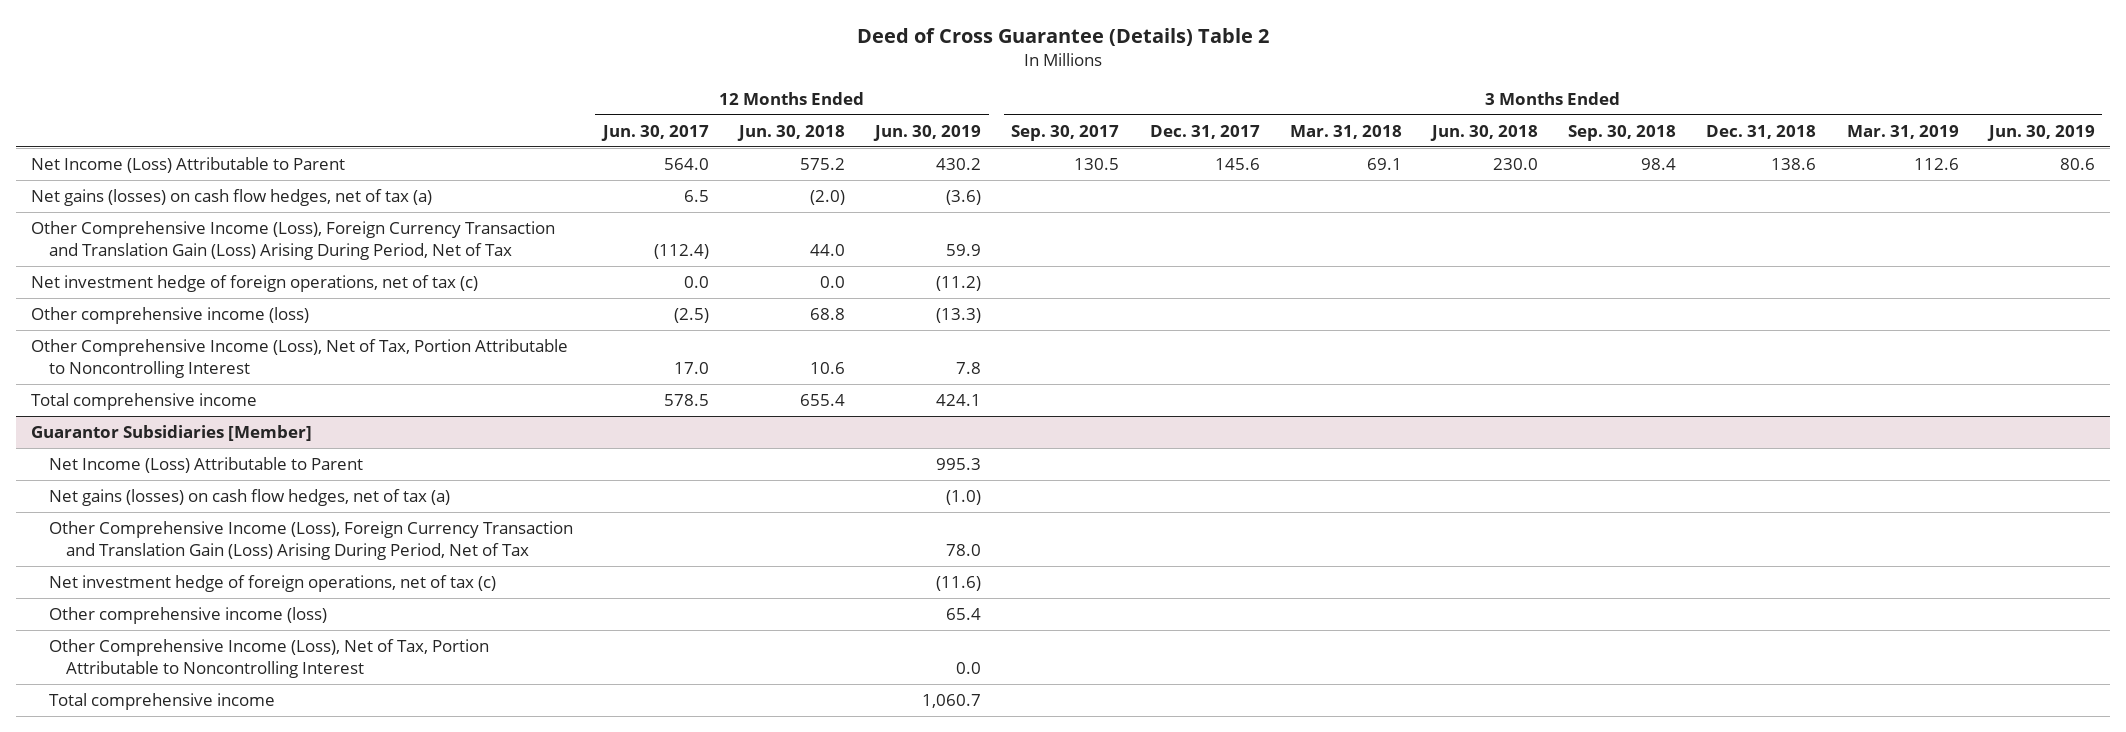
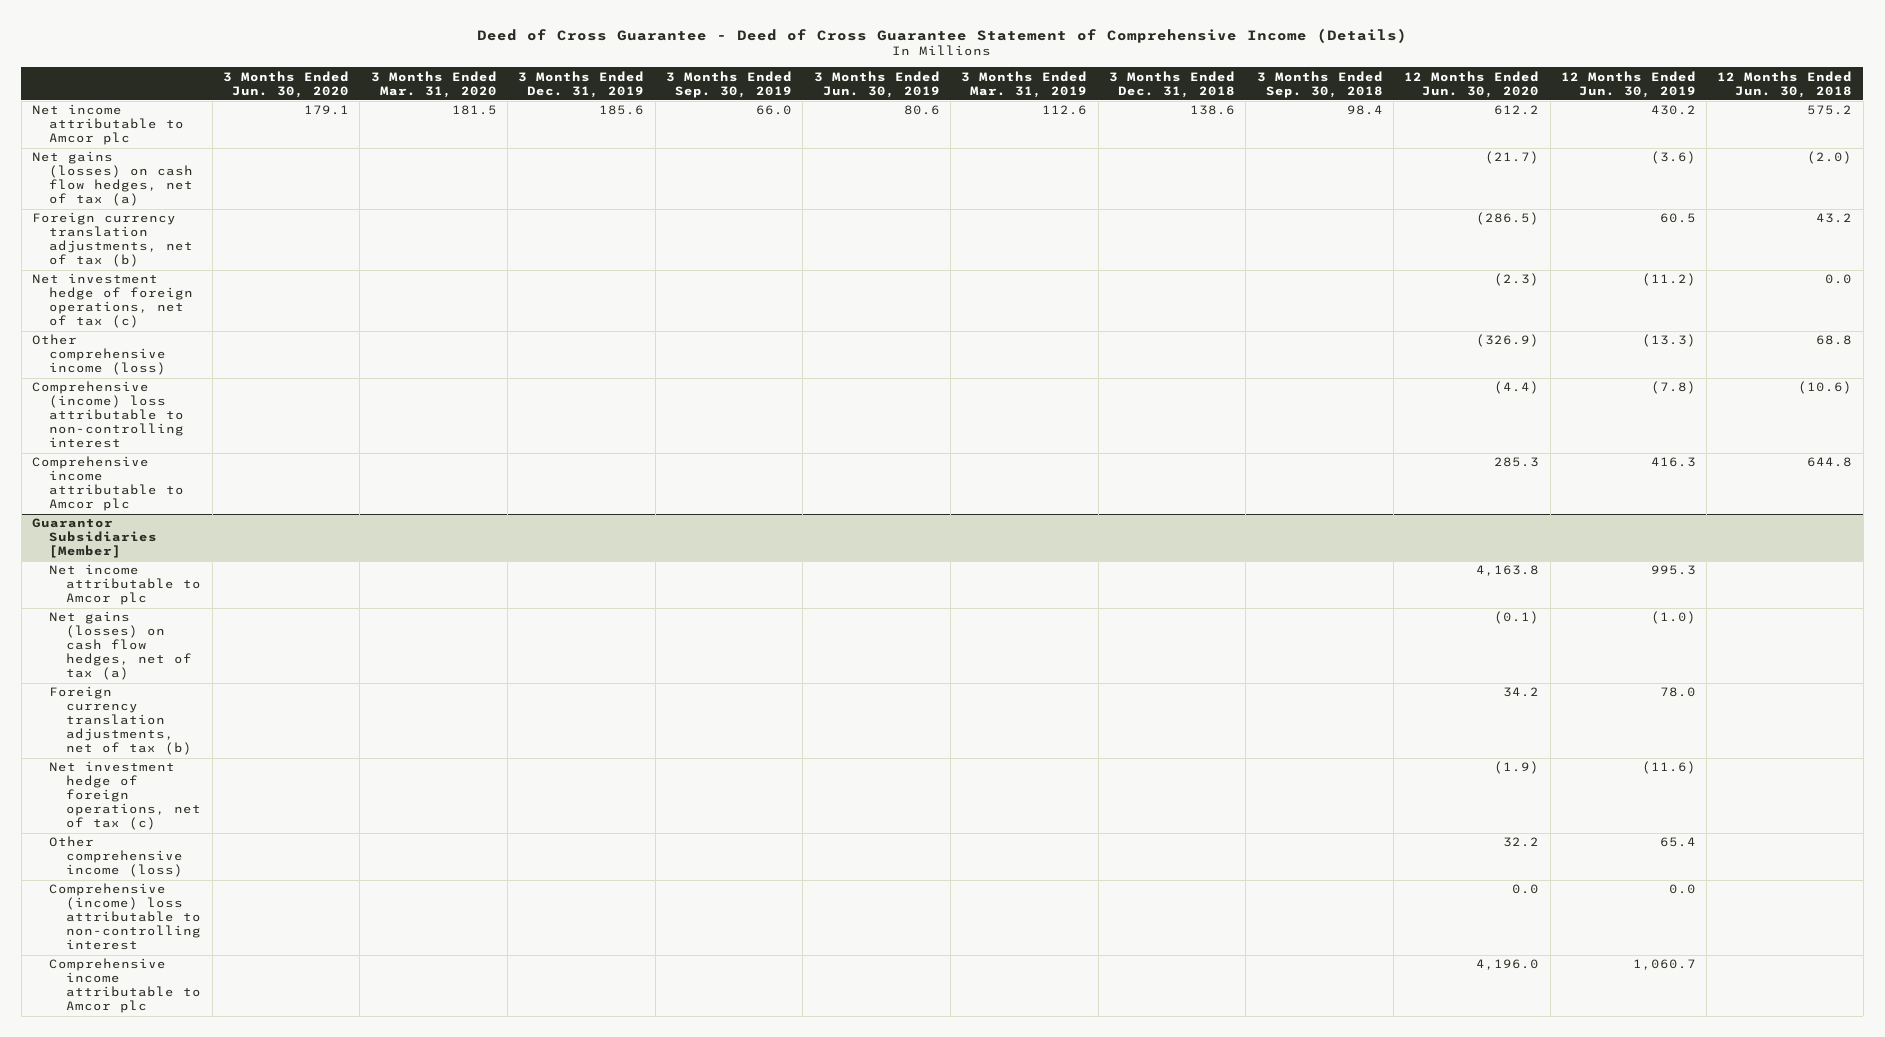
- Deed of Cross Guarantee (Details) Table 2
+ Deed of Cross Guarantee - Deed of Cross Guarantee Statement of Comprehensive Income (Details)
- | 12 Months Ended Jun. 30, 2017 | 12 Months Ended Jun. 30, 2018 | 12 Months Ended Jun. 30, 2019 | 3 Months Ended Sep. 30, 2017 | 3 Months Ended Dec. 31, 2017 | 3 Months Ended Mar. 31, 2018 | 3 Months Ended Jun. 30, 2018 | 3 Months Ended Sep. 30, 2018 | 3 Months Ended Dec. 31, 2018 | 3 Months Ended Mar. 31, 2019 | 3 Months Ended Jun. 30, 2019
+ | 3 Months Ended Jun. 30, 2020 | 3 Months Ended Mar. 31, 2020 | 3 Months Ended Dec. 31, 2019 | 3 Months Ended Sep. 30, 2019 | 3 Months Ended Jun. 30, 2019 | 3 Months Ended Mar. 31, 2019 | 3 Months Ended Dec. 31, 2018 | 3 Months Ended Sep. 30, 2018 | 12 Months Ended Jun. 30, 2020 | 12 Months Ended Jun. 30, 2019 | 12 Months Ended Jun. 30, 2018
- Net Income (Loss) Attributable to Parent | 564.0 | 575.2 | 430.2 | 130.5 | 145.6 | 69.1 | 230.0 | 98.4 | 138.6 | 112.6 | 80.6
+ Net income attributable to Amcor plc | 179.1 | 181.5 | 185.6 | 66.0 | 80.6 | 112.6 | 138.6 | 98.4 | 612.2 | 430.2 | 575.2
- Other Comprehensive Income (Loss), Foreign Currency Transaction and Translation Gain (Loss) Arising During Period, Net of Tax | (112.4) | 44.0 | 59.9 | | | | | | | |
+ Foreign currency translation adjustments, net of tax (b) | | | | | | | | | (286.5) | 60.5 | 43.2
- Other Comprehensive Income (Loss), Net of Tax, Portion Attributable to Noncontrolling Interest | 17.0 | 10.6 | 7.8 | | | | | | | |
- Total comprehensive income | 578.5 | 655.4 | 424.1 | | | | | | | |
+ Comprehensive (income) loss attributable to non-controlling interest | | | | | | | | | (4.4) | (7.8) | (10.6)
+ Comprehensive income attributable to Amcor plc | | | | | | | | | 285.3 | 416.3 | 644.8
@ Guarantor Subsidiaries [Member]
- Net Income (Loss) Attributable to Parent | | | 995.3 | | | | | | | |
+ Net income attributable to Amcor plc | | | | | | | | | 4,163.8 | 995.3 |
- Other Comprehensive Income (Loss), Foreign Currency Transaction and Translation Gain (Loss) Arising During Period, Net of Tax | | | 78.0 | | | | | | | |
+ Foreign currency translation adjustments, net of tax (b) | | | | | | | | | 34.2 | 78.0 |
- Other Comprehensive Income (Loss), Net of Tax, Portion Attributable to Noncontrolling Interest | | | 0.0 | | | | | | | |
- Total comprehensive income | | | 1,060.7 | | | | | | | |
+ Comprehensive (income) loss attributable to non-controlling interest | | | | | | | | | 0.0 | 0.0 |
+ Comprehensive income attributable to Amcor plc | | | | | | | | | 4,196.0 | 1,060.7 |

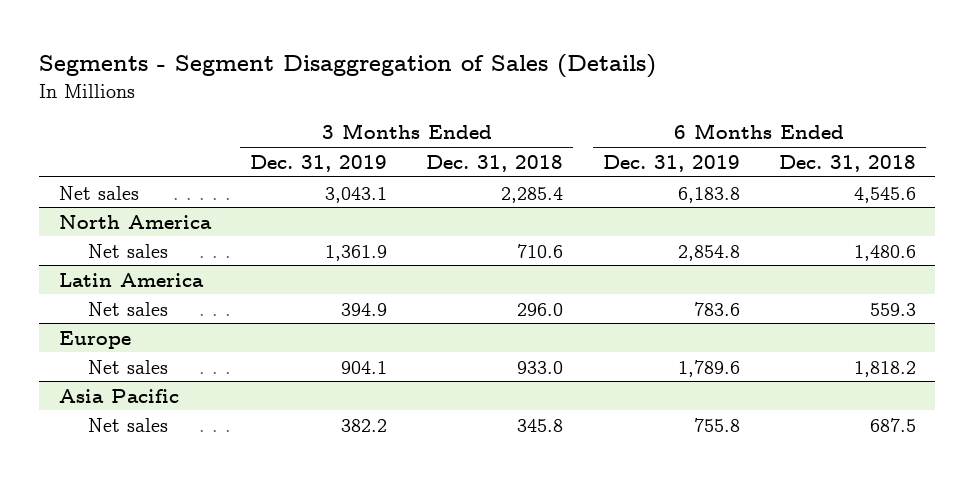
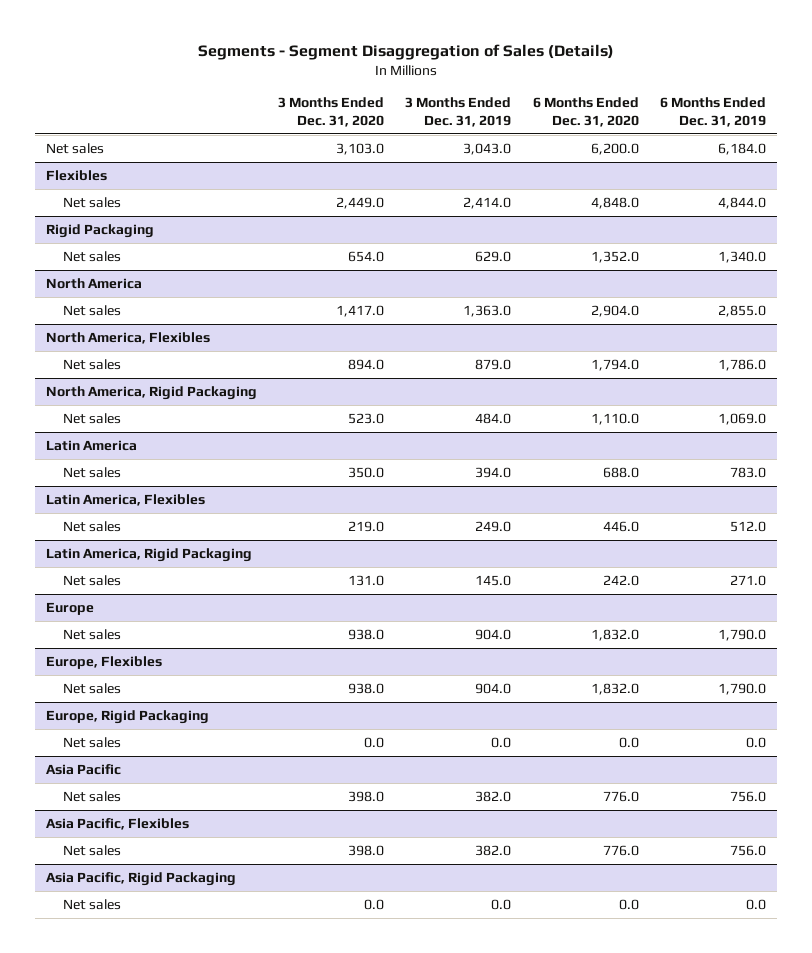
- | 3 Months Ended Dec. 31, 2019 | 3 Months Ended Dec. 31, 2018 | 6 Months Ended Dec. 31, 2019 | 6 Months Ended Dec. 31, 2018
+ | 3 Months Ended Dec. 31, 2020 | 3 Months Ended Dec. 31, 2019 | 6 Months Ended Dec. 31, 2020 | 6 Months Ended Dec. 31, 2019
- Net sales | 3,043.1 | 2,285.4 | 6,183.8 | 4,545.6
+ Net sales | 3,103.0 | 3,043.0 | 6,200.0 | 6,184.0
+ Flexibles
+ Net sales | 2,449.0 | 2,414.0 | 4,848.0 | 4,844.0
+ Rigid Packaging
+ Net sales | 654.0 | 629.0 | 1,352.0 | 1,340.0
@ North America
- Net sales | 1,361.9 | 710.6 | 2,854.8 | 1,480.6
+ Net sales | 1,417.0 | 1,363.0 | 2,904.0 | 2,855.0
+ North America, Flexibles
+ Net sales | 894.0 | 879.0 | 1,794.0 | 1,786.0
+ North America, Rigid Packaging
+ Net sales | 523.0 | 484.0 | 1,110.0 | 1,069.0
@ Latin America
- Net sales | 394.9 | 296.0 | 783.6 | 559.3
+ Net sales | 350.0 | 394.0 | 688.0 | 783.0
+ Latin America, Flexibles
+ Net sales | 219.0 | 249.0 | 446.0 | 512.0
+ Latin America, Rigid Packaging
+ Net sales | 131.0 | 145.0 | 242.0 | 271.0
@ Europe
- Net sales | 904.1 | 933.0 | 1,789.6 | 1,818.2
+ Net sales | 938.0 | 904.0 | 1,832.0 | 1,790.0
+ Europe, Flexibles
+ Net sales | 938.0 | 904.0 | 1,832.0 | 1,790.0
+ Europe, Rigid Packaging
+ Net sales | 0.0 | 0.0 | 0.0 | 0.0
@ Asia Pacific
- Net sales | 382.2 | 345.8 | 755.8 | 687.5
+ Net sales | 398.0 | 382.0 | 776.0 | 756.0
+ Asia Pacific, Flexibles
+ Net sales | 398.0 | 382.0 | 776.0 | 756.0
+ Asia Pacific, Rigid Packaging
+ Net sales | 0.0 | 0.0 | 0.0 | 0.0

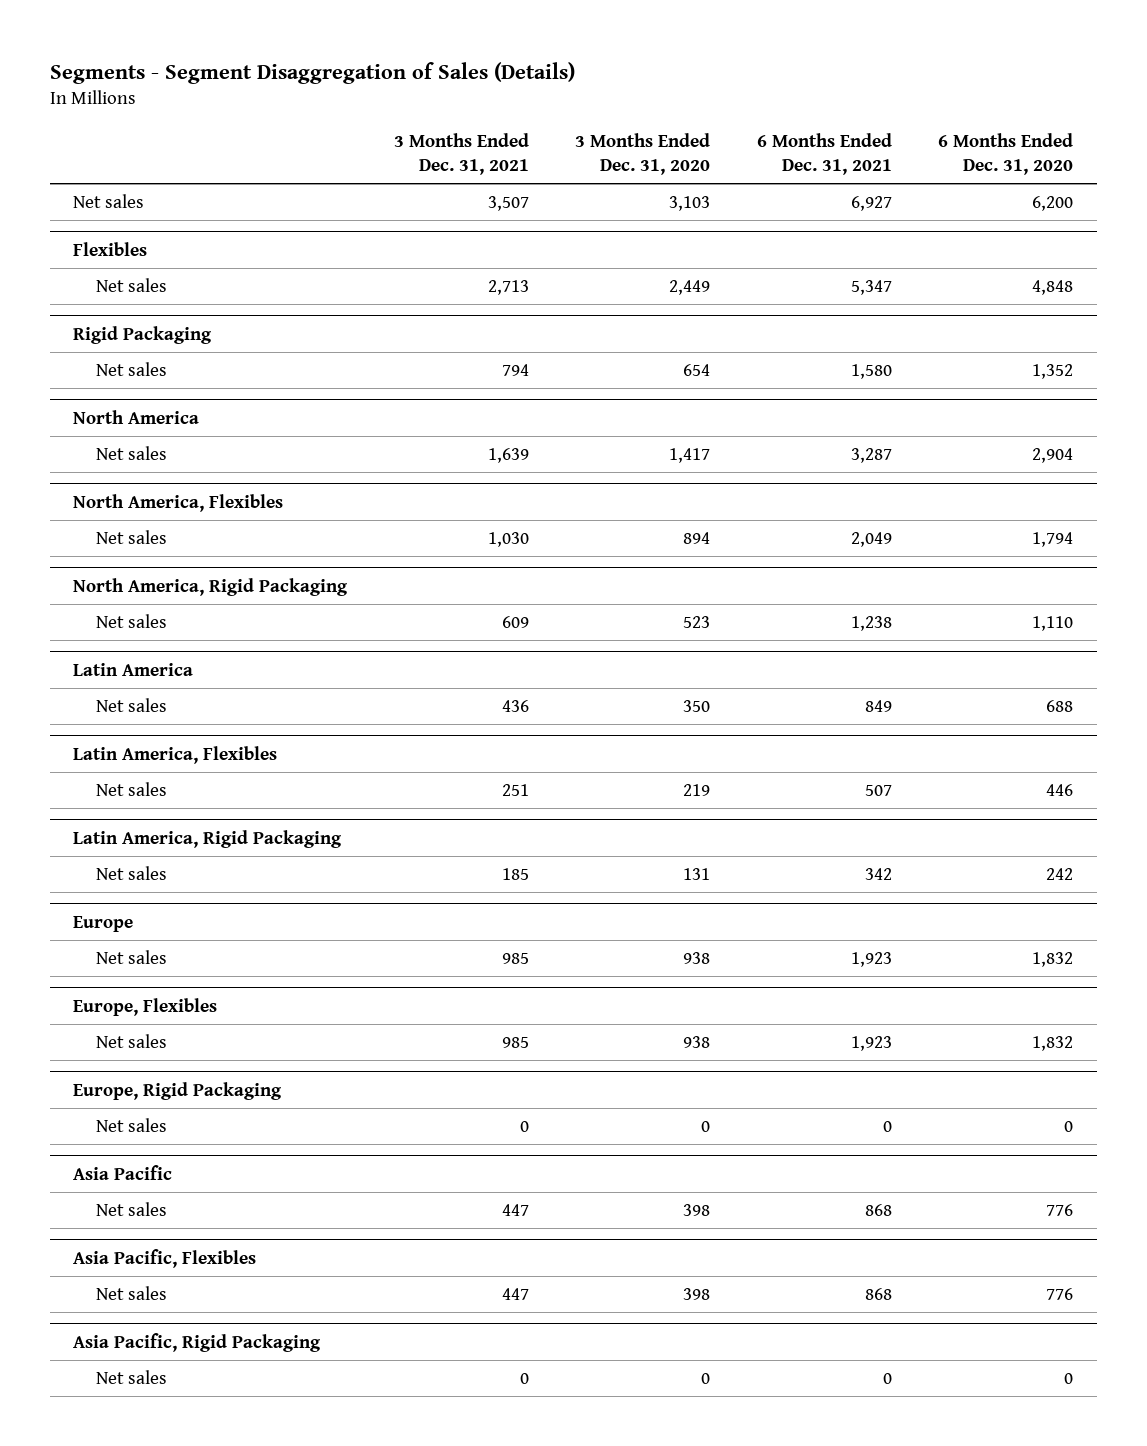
- | 3 Months Ended Dec. 31, 2020 | 3 Months Ended Dec. 31, 2019 | 6 Months Ended Dec. 31, 2020 | 6 Months Ended Dec. 31, 2019
+ | 3 Months Ended Dec. 31, 2021 | 3 Months Ended Dec. 31, 2020 | 6 Months Ended Dec. 31, 2021 | 6 Months Ended Dec. 31, 2020
- Net sales | 3,103.0 | 3,043.0 | 6,200.0 | 6,184.0
+ Net sales | 3,507 | 3,103 | 6,927 | 6,200
@ Flexibles
- Net sales | 2,449.0 | 2,414.0 | 4,848.0 | 4,844.0
+ Net sales | 2,713 | 2,449 | 5,347 | 4,848
@ Rigid Packaging
- Net sales | 654.0 | 629.0 | 1,352.0 | 1,340.0
+ Net sales | 794 | 654 | 1,580 | 1,352
@ North America
- Net sales | 1,417.0 | 1,363.0 | 2,904.0 | 2,855.0
+ Net sales | 1,639 | 1,417 | 3,287 | 2,904
@ North America, Flexibles
- Net sales | 894.0 | 879.0 | 1,794.0 | 1,786.0
+ Net sales | 1,030 | 894 | 2,049 | 1,794
@ North America, Rigid Packaging
- Net sales | 523.0 | 484.0 | 1,110.0 | 1,069.0
+ Net sales | 609 | 523 | 1,238 | 1,110
@ Latin America
- Net sales | 350.0 | 394.0 | 688.0 | 783.0
+ Net sales | 436 | 350 | 849 | 688
@ Latin America, Flexibles
- Net sales | 219.0 | 249.0 | 446.0 | 512.0
+ Net sales | 251 | 219 | 507 | 446
@ Latin America, Rigid Packaging
- Net sales | 131.0 | 145.0 | 242.0 | 271.0
+ Net sales | 185 | 131 | 342 | 242
@ Europe
- Net sales | 938.0 | 904.0 | 1,832.0 | 1,790.0
+ Net sales | 985 | 938 | 1,923 | 1,832
@ Europe, Flexibles
- Net sales | 938.0 | 904.0 | 1,832.0 | 1,790.0
+ Net sales | 985 | 938 | 1,923 | 1,832
@ Europe, Rigid Packaging
- Net sales | 0.0 | 0.0 | 0.0 | 0.0
+ Net sales | 0 | 0 | 0 | 0
@ Asia Pacific
- Net sales | 398.0 | 382.0 | 776.0 | 756.0
+ Net sales | 447 | 398 | 868 | 776
@ Asia Pacific, Flexibles
- Net sales | 398.0 | 382.0 | 776.0 | 756.0
+ Net sales | 447 | 398 | 868 | 776
@ Asia Pacific, Rigid Packaging
- Net sales | 0.0 | 0.0 | 0.0 | 0.0
+ Net sales | 0 | 0 | 0 | 0

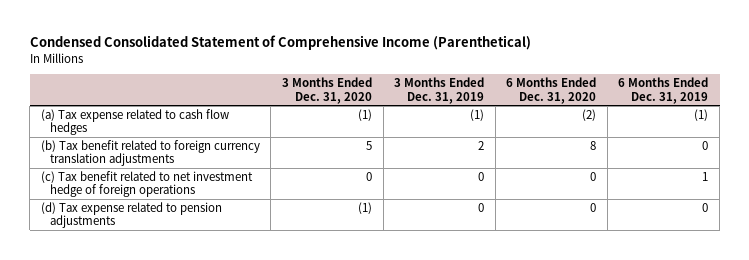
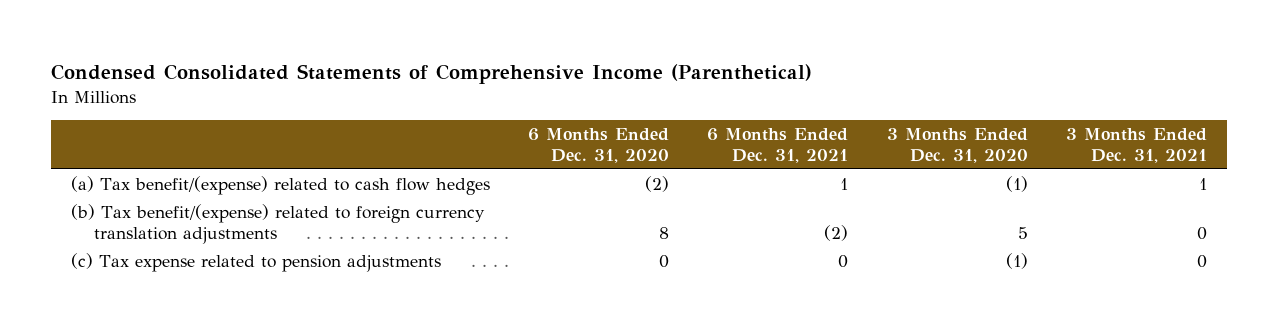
- Condensed Consolidated Statement of Comprehensive Income (Parenthetical)
+ Condensed Consolidated Statements of Comprehensive Income (Parenthetical)
- | 3 Months Ended Dec. 31, 2020 | 3 Months Ended Dec. 31, 2019 | 6 Months Ended Dec. 31, 2020 | 6 Months Ended Dec. 31, 2019
+ | 6 Months Ended Dec. 31, 2020 | 6 Months Ended Dec. 31, 2021 | 3 Months Ended Dec. 31, 2020 | 3 Months Ended Dec. 31, 2021
- (a) Tax expense related to cash flow hedges | (1) | (1) | (2) | (1)
- (b) Tax benefit related to foreign currency translation adjustments | 5 | 2 | 8 | 0
- (c) Tax benefit related to net investment hedge of foreign operations | 0 | 0 | 0 | 1
- (d) Tax expense related to pension adjustments | (1) | 0 | 0 | 0
+ (a) Tax benefit/(expense) related to cash flow hedges | (2) | 1 | (1) | 1
+ (b) Tax benefit/(expense) related to foreign currency translation adjustments | 8 | (2) | 5 | 0
+ (c) Tax expense related to pension adjustments | 0 | 0 | (1) | 0

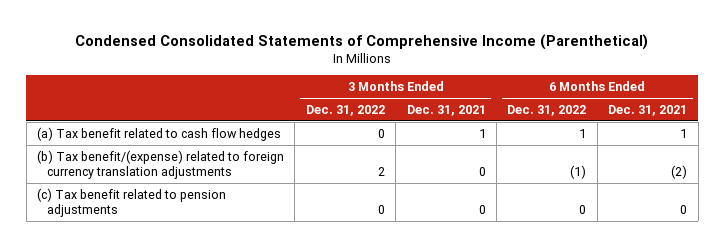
- | 6 Months Ended Dec. 31, 2020 | 6 Months Ended Dec. 31, 2021 | 3 Months Ended Dec. 31, 2020 | 3 Months Ended Dec. 31, 2021
+ | 3 Months Ended Dec. 31, 2022 | 3 Months Ended Dec. 31, 2021 | 6 Months Ended Dec. 31, 2022 | 6 Months Ended Dec. 31, 2021
- (a) Tax benefit/(expense) related to cash flow hedges | (2) | 1 | (1) | 1
+ (a) Tax benefit related to cash flow hedges | 0 | 1 | 1 | 1
- (c) Tax expense related to pension adjustments | 0 | 0 | (1) | 0
+ (c) Tax benefit related to pension adjustments | 0 | 0 | 0 | 0

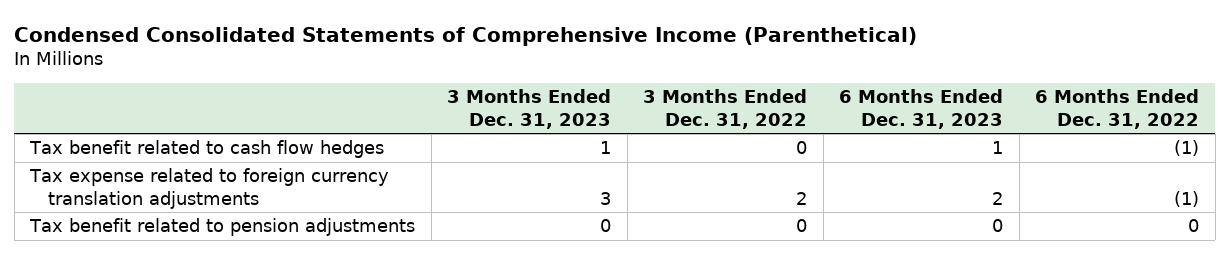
- | 3 Months Ended Dec. 31, 2022 | 3 Months Ended Dec. 31, 2021 | 6 Months Ended Dec. 31, 2022 | 6 Months Ended Dec. 31, 2021
+ | 3 Months Ended Dec. 31, 2023 | 3 Months Ended Dec. 31, 2022 | 6 Months Ended Dec. 31, 2023 | 6 Months Ended Dec. 31, 2022
- (a) Tax benefit related to cash flow hedges | 0 | 1 | 1 | 1
- (b) Tax benefit/(expense) related to foreign currency translation adjustments | 2 | 0 | (1) | (2)
- (c) Tax benefit related to pension adjustments | 0 | 0 | 0 | 0
+ Tax benefit related to cash flow hedges | 1 | 0 | 1 | (1)
+ Tax expense related to foreign currency translation adjustments | 3 | 2 | 2 | (1)
+ Tax benefit related to pension adjustments | 0 | 0 | 0 | 0

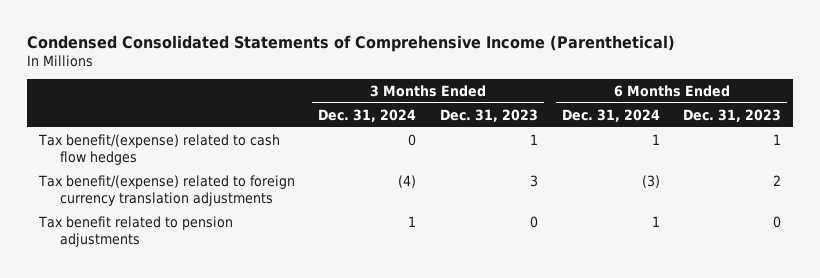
- | 3 Months Ended Dec. 31, 2023 | 3 Months Ended Dec. 31, 2022 | 6 Months Ended Dec. 31, 2023 | 6 Months Ended Dec. 31, 2022
+ | 3 Months Ended Dec. 31, 2024 | 3 Months Ended Dec. 31, 2023 | 6 Months Ended Dec. 31, 2024 | 6 Months Ended Dec. 31, 2023
- Tax benefit related to cash flow hedges | 1 | 0 | 1 | (1)
- Tax expense related to foreign currency translation adjustments | 3 | 2 | 2 | (1)
+ Tax benefit/(expense) related to cash flow hedges | 0 | 1 | 1 | 1
+ Tax benefit/(expense) related to foreign currency translation adjustments | (4) | 3 | (3) | 2

